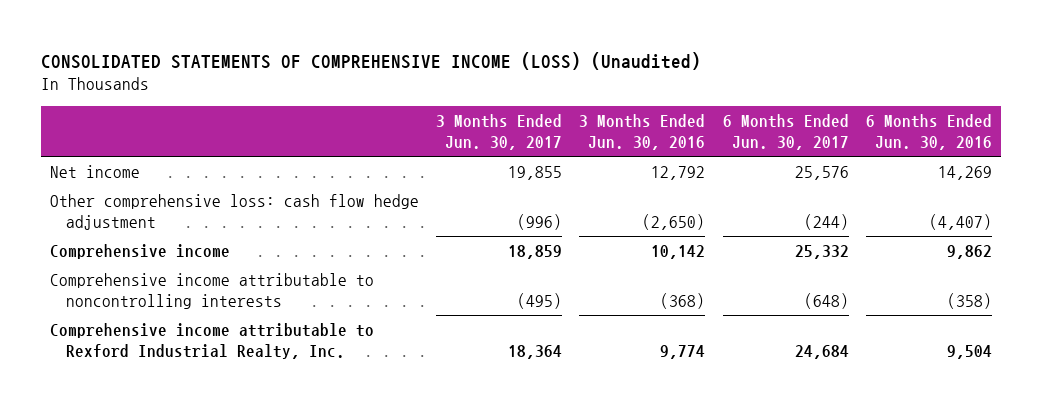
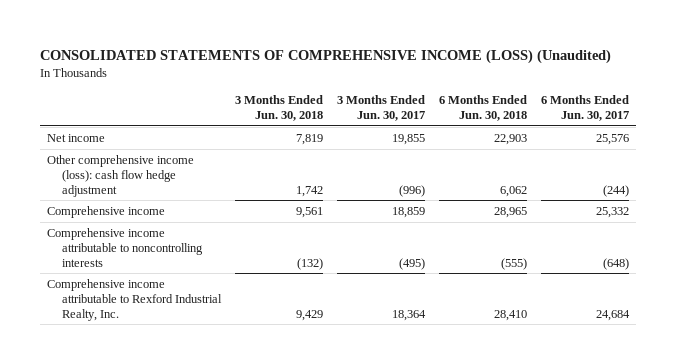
- | 3 Months Ended Jun. 30, 2017 | 3 Months Ended Jun. 30, 2016 | 6 Months Ended Jun. 30, 2017 | 6 Months Ended Jun. 30, 2016
+ | 3 Months Ended Jun. 30, 2018 | 3 Months Ended Jun. 30, 2017 | 6 Months Ended Jun. 30, 2018 | 6 Months Ended Jun. 30, 2017
- Other comprehensive loss: cash flow hedge adjustment | (996) | (2,650) | (244) | (4,407)
+ Other comprehensive income (loss): cash flow hedge adjustment | 1,742 | (996) | 6,062 | (244)

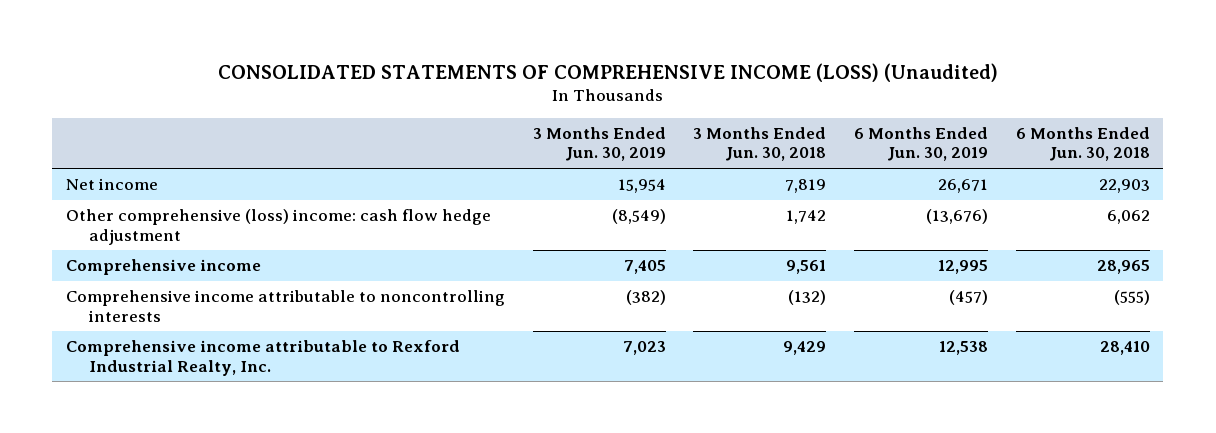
- | 3 Months Ended Jun. 30, 2018 | 3 Months Ended Jun. 30, 2017 | 6 Months Ended Jun. 30, 2018 | 6 Months Ended Jun. 30, 2017
+ | 3 Months Ended Jun. 30, 2019 | 3 Months Ended Jun. 30, 2018 | 6 Months Ended Jun. 30, 2019 | 6 Months Ended Jun. 30, 2018
- Other comprehensive income (loss): cash flow hedge adjustment | 1,742 | (996) | 6,062 | (244)
+ Other comprehensive (loss) income: cash flow hedge adjustment | (8,549) | 1,742 | (13,676) | 6,062

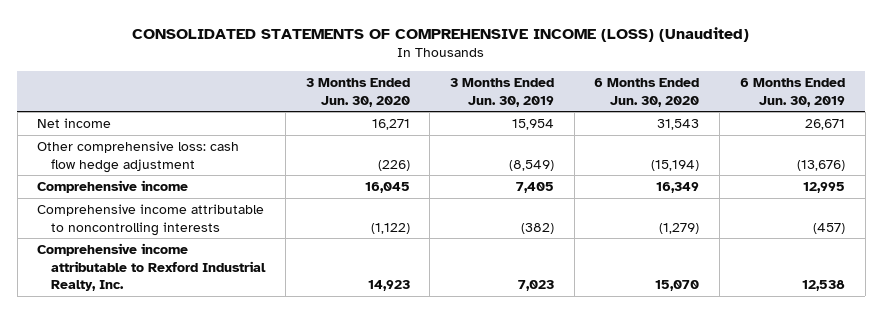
- | 3 Months Ended Jun. 30, 2019 | 3 Months Ended Jun. 30, 2018 | 6 Months Ended Jun. 30, 2019 | 6 Months Ended Jun. 30, 2018
+ | 3 Months Ended Jun. 30, 2020 | 3 Months Ended Jun. 30, 2019 | 6 Months Ended Jun. 30, 2020 | 6 Months Ended Jun. 30, 2019
- Other comprehensive (loss) income: cash flow hedge adjustment | (8,549) | 1,742 | (13,676) | 6,062
+ Other comprehensive loss: cash flow hedge adjustment | (226) | (8,549) | (15,194) | (13,676)

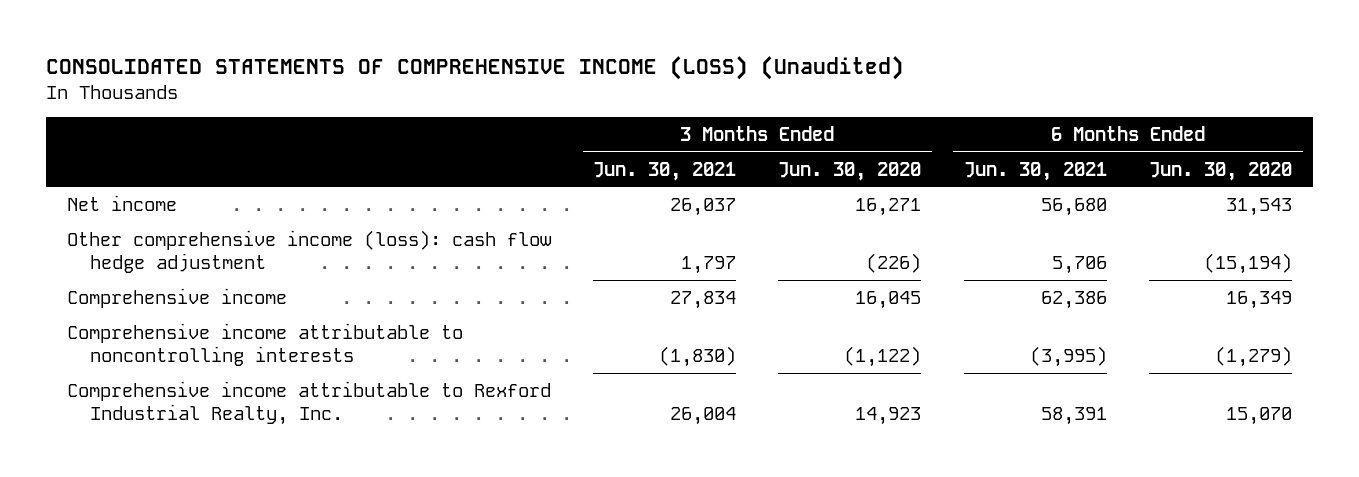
- | 3 Months Ended Jun. 30, 2020 | 3 Months Ended Jun. 30, 2019 | 6 Months Ended Jun. 30, 2020 | 6 Months Ended Jun. 30, 2019
+ | 3 Months Ended Jun. 30, 2021 | 3 Months Ended Jun. 30, 2020 | 6 Months Ended Jun. 30, 2021 | 6 Months Ended Jun. 30, 2020
- Other comprehensive loss: cash flow hedge adjustment | (226) | (8,549) | (15,194) | (13,676)
+ Other comprehensive income (loss): cash flow hedge adjustment | 1,797 | (226) | 5,706 | (15,194)

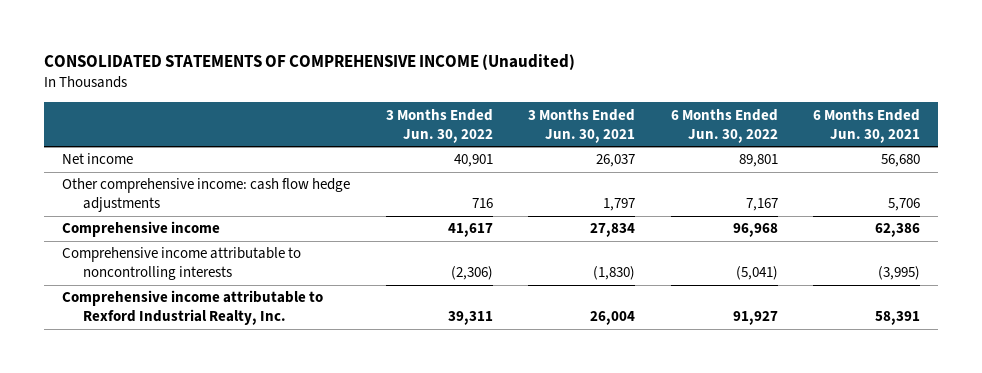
- CONSOLIDATED STATEMENTS OF COMPREHENSIVE INCOME (LOSS) (Unaudited)
+ CONSOLIDATED STATEMENTS OF COMPREHENSIVE INCOME (Unaudited)
- | 3 Months Ended Jun. 30, 2021 | 3 Months Ended Jun. 30, 2020 | 6 Months Ended Jun. 30, 2021 | 6 Months Ended Jun. 30, 2020
+ | 3 Months Ended Jun. 30, 2022 | 3 Months Ended Jun. 30, 2021 | 6 Months Ended Jun. 30, 2022 | 6 Months Ended Jun. 30, 2021
- Other comprehensive income (loss): cash flow hedge adjustment | 1,797 | (226) | 5,706 | (15,194)
+ Other comprehensive income: cash flow hedge adjustments | 716 | 1,797 | 7,167 | 5,706

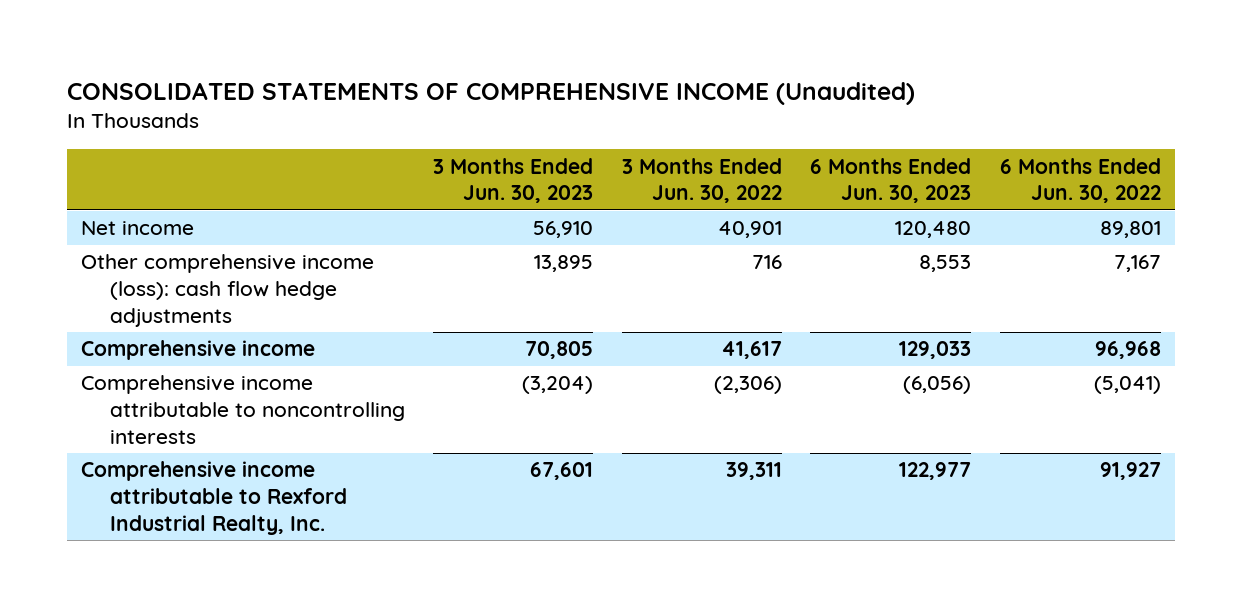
- | 3 Months Ended Jun. 30, 2022 | 3 Months Ended Jun. 30, 2021 | 6 Months Ended Jun. 30, 2022 | 6 Months Ended Jun. 30, 2021
+ | 3 Months Ended Jun. 30, 2023 | 3 Months Ended Jun. 30, 2022 | 6 Months Ended Jun. 30, 2023 | 6 Months Ended Jun. 30, 2022
- Other comprehensive income: cash flow hedge adjustments | 716 | 1,797 | 7,167 | 5,706
+ Other comprehensive income (loss): cash flow hedge adjustments | 13,895 | 716 | 8,553 | 7,167

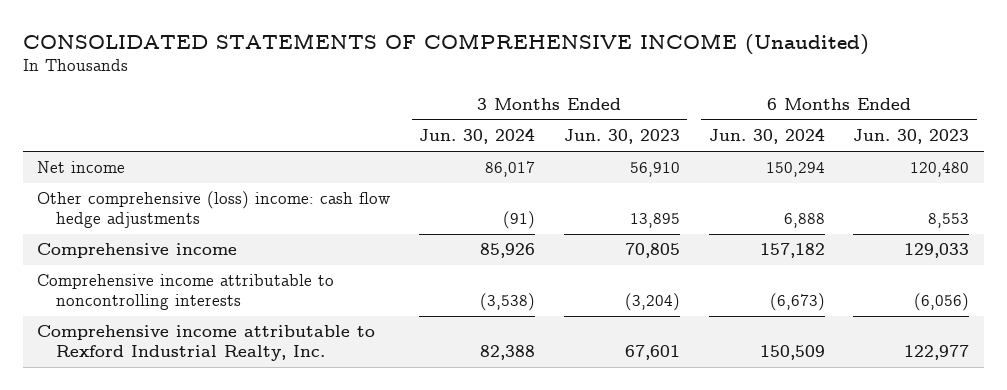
- | 3 Months Ended Jun. 30, 2023 | 3 Months Ended Jun. 30, 2022 | 6 Months Ended Jun. 30, 2023 | 6 Months Ended Jun. 30, 2022
+ | 3 Months Ended Jun. 30, 2024 | 3 Months Ended Jun. 30, 2023 | 6 Months Ended Jun. 30, 2024 | 6 Months Ended Jun. 30, 2023
- Other comprehensive income (loss): cash flow hedge adjustments | 13,895 | 716 | 8,553 | 7,167
+ Other comprehensive (loss) income: cash flow hedge adjustments | (91) | 13,895 | 6,888 | 8,553

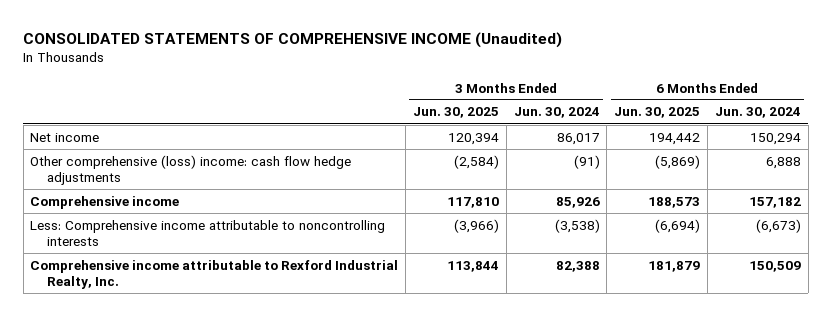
- | 3 Months Ended Jun. 30, 2024 | 3 Months Ended Jun. 30, 2023 | 6 Months Ended Jun. 30, 2024 | 6 Months Ended Jun. 30, 2023
+ | 3 Months Ended Jun. 30, 2025 | 3 Months Ended Jun. 30, 2024 | 6 Months Ended Jun. 30, 2025 | 6 Months Ended Jun. 30, 2024
- Comprehensive income attributable to noncontrolling interests | (3,538) | (3,204) | (6,673) | (6,056)
+ Less: Comprehensive income attributable to noncontrolling interests | (3,966) | (3,538) | (6,694) | (6,673)

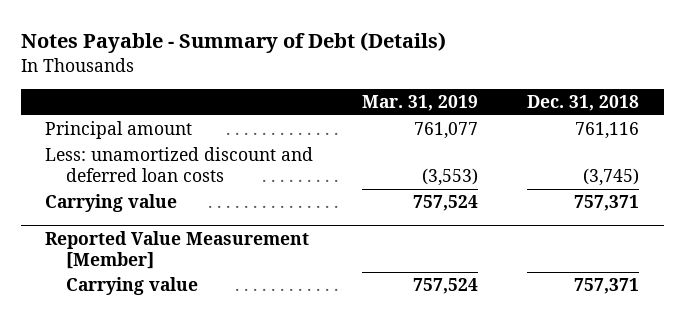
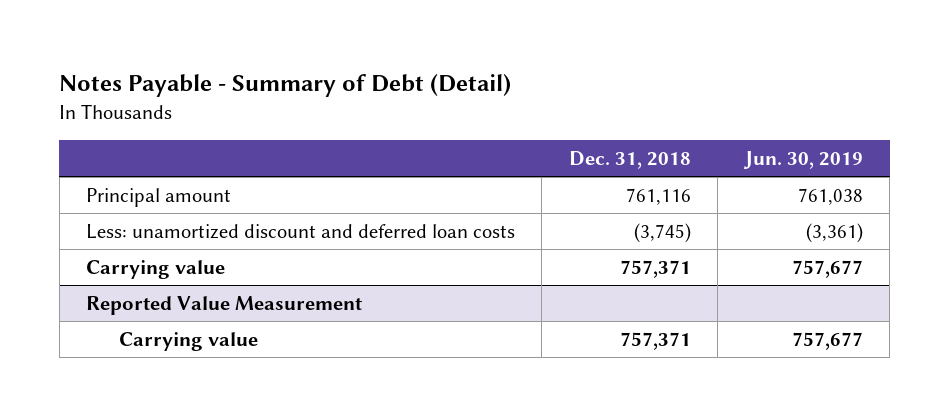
- Notes Payable - Summary of Debt (Details)
+ Notes Payable - Summary of Debt (Detail)
- | Mar. 31, 2019 | Dec. 31, 2018
+ | Dec. 31, 2018 | Jun. 30, 2019
- Reported Value Measurement [Member]
+ Reported Value Measurement

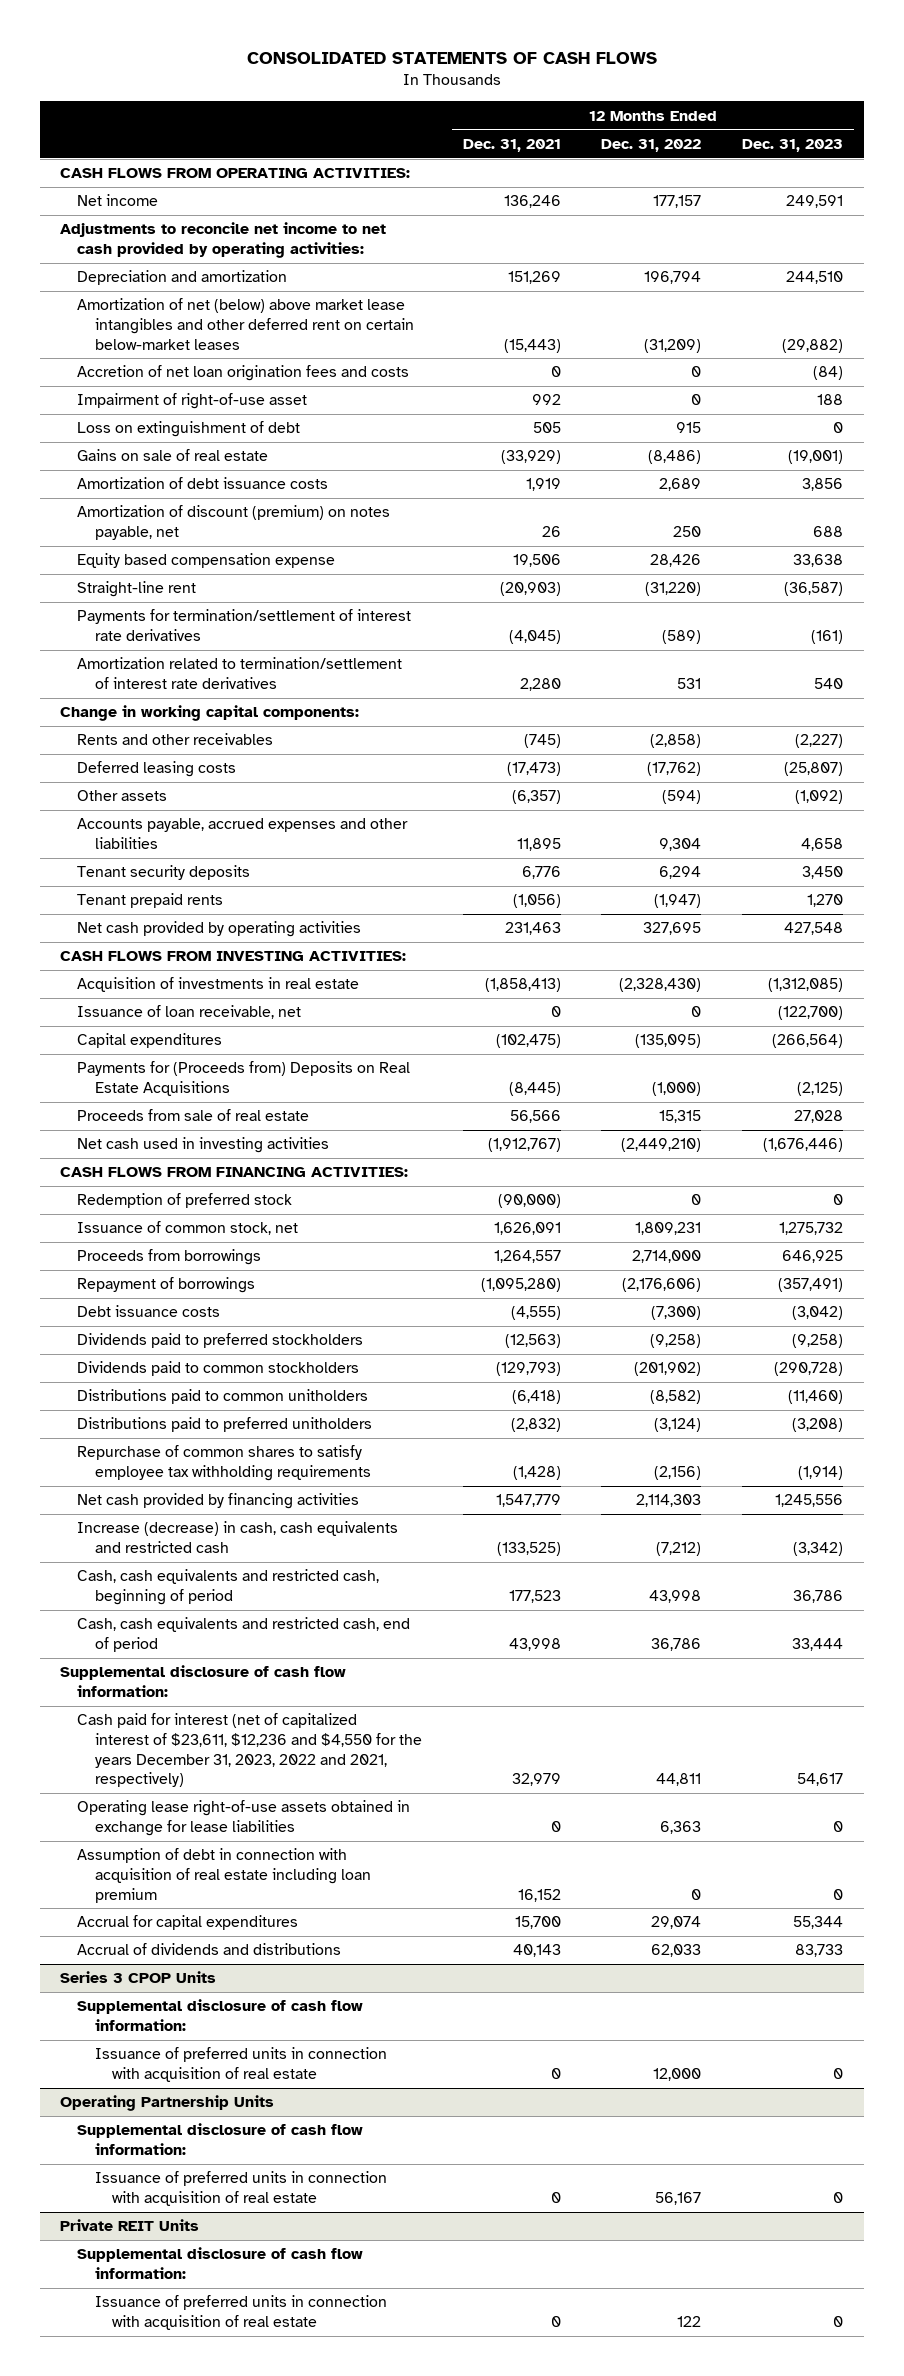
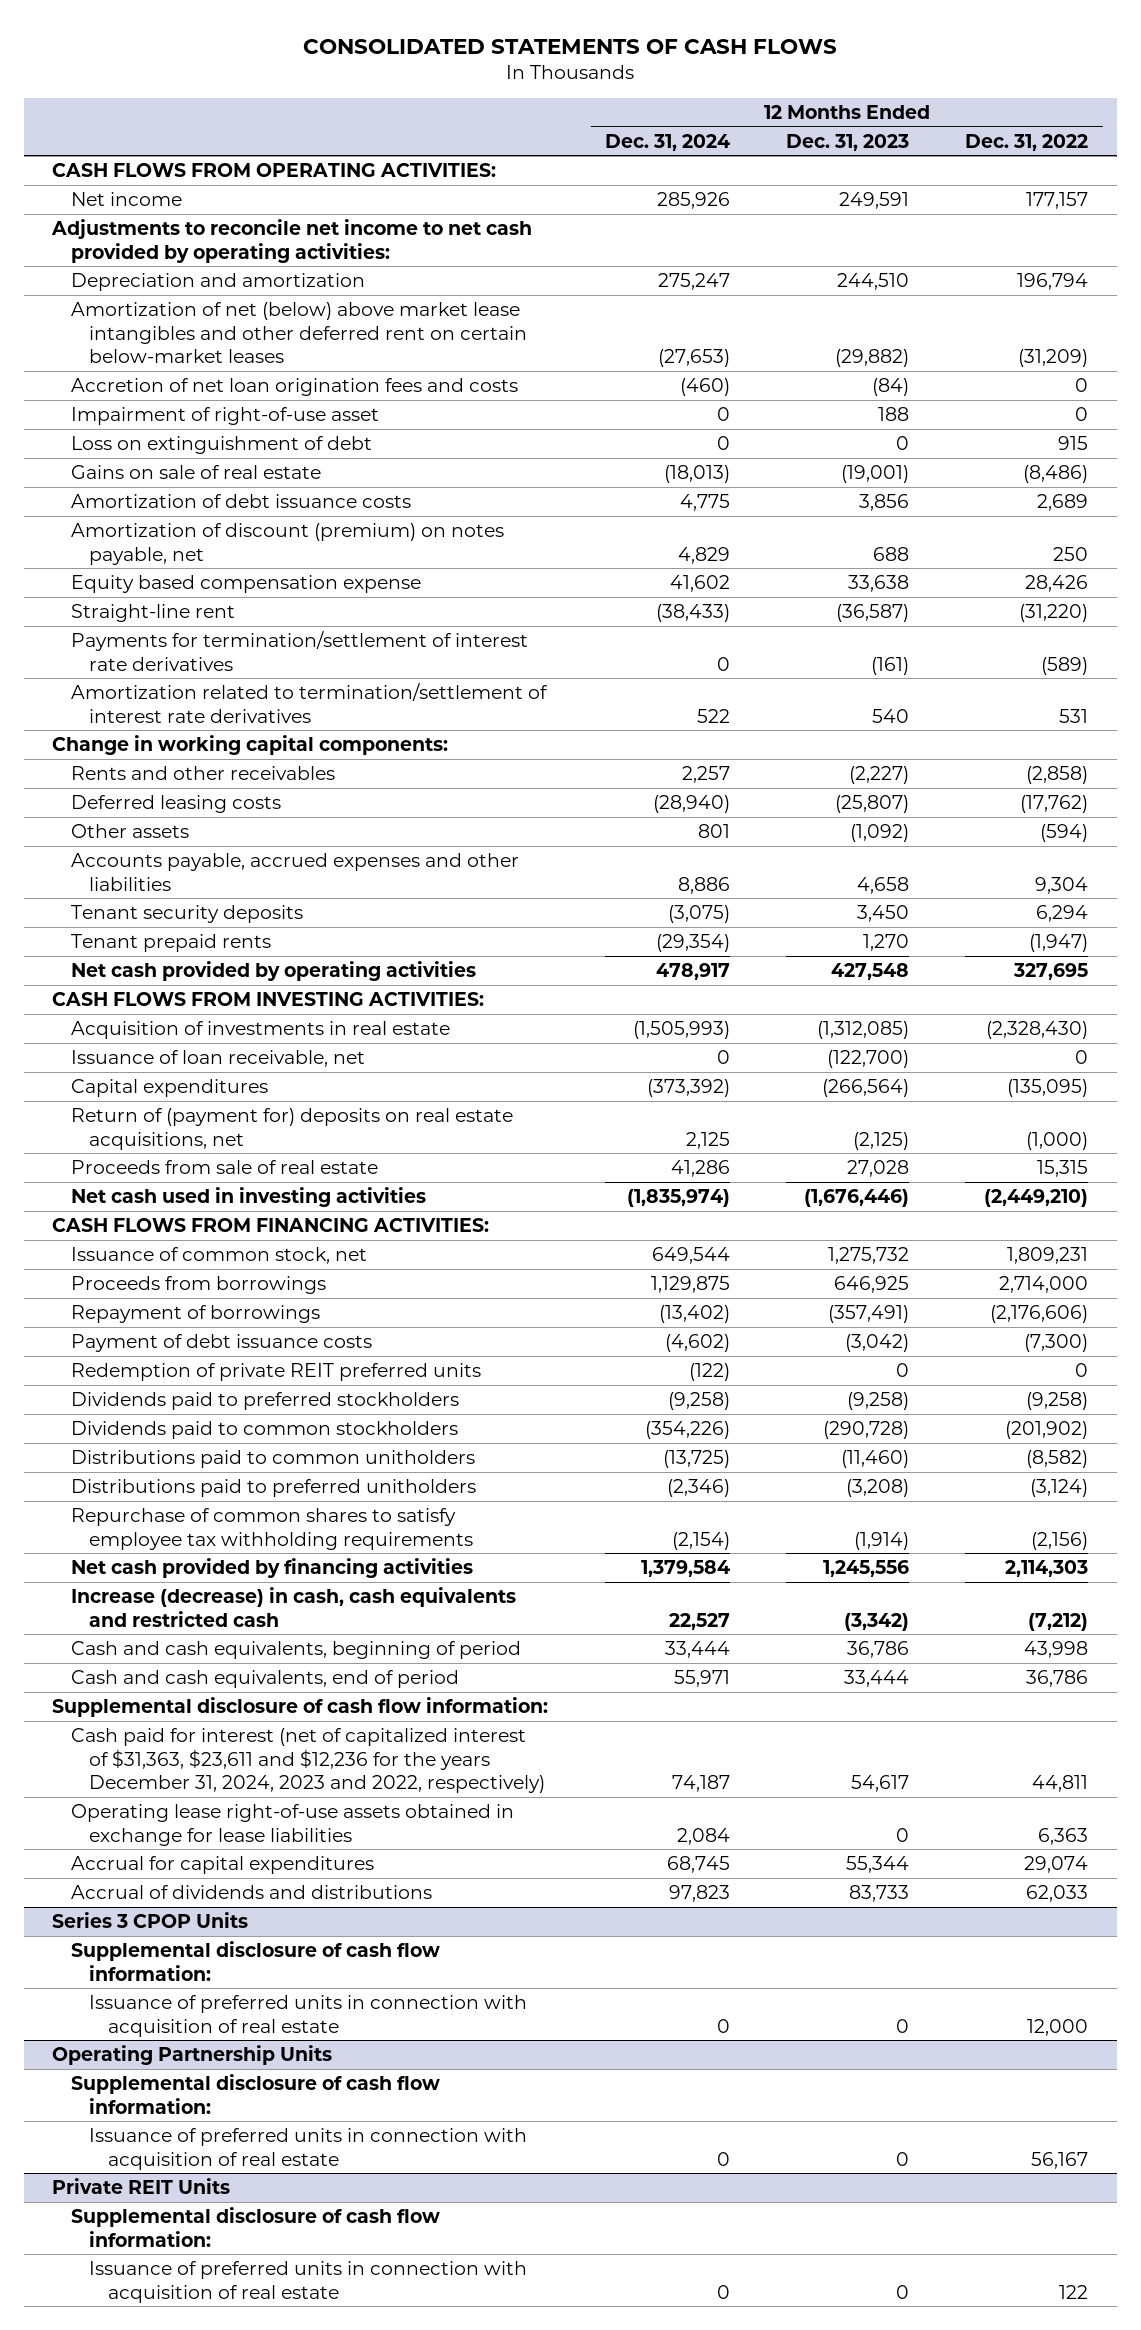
- | 12 Months Ended Dec. 31, 2021 | 12 Months Ended Dec. 31, 2022 | 12 Months Ended Dec. 31, 2023
+ | 12 Months Ended Dec. 31, 2024 | 12 Months Ended Dec. 31, 2023 | 12 Months Ended Dec. 31, 2022
- Payments for (Proceeds from) Deposits on Real Estate Acquisitions | (8,445) | (1,000) | (2,125)
+ Return of (payment for) deposits on real estate acquisitions, net | 2,125 | (2,125) | (1,000)
- Redemption of preferred stock | (90,000) | 0 | 0
- Debt issuance costs | (4,555) | (7,300) | (3,042)
+ Payment of debt issuance costs | (4,602) | (3,042) | (7,300)
+ Redemption of private REIT preferred units | (122) | 0 | 0
- Cash, cash equivalents and restricted cash, beginning of period | 177,523 | 43,998 | 36,786
- Cash, cash equivalents and restricted cash, end of period | 43,998 | 36,786 | 33,444
+ Cash and cash equivalents, beginning of period | 33,444 | 36,786 | 43,998
+ Cash and cash equivalents, end of period | 55,971 | 33,444 | 36,786
- Cash paid for interest (net of capitalized interest of $23,611, $12,236 and $4,550 for the years December 31, 2023, 2022 and 2021, respectively) | 32,979 | 44,811 | 54,617
+ Cash paid for interest (net of capitalized interest of $31,363, $23,611 and $12,236 for the years December 31, 2024, 2023 and 2022, respectively) | 74,187 | 54,617 | 44,811
- Assumption of debt in connection with acquisition of real estate including loan premium | 16,152 | 0 | 0

